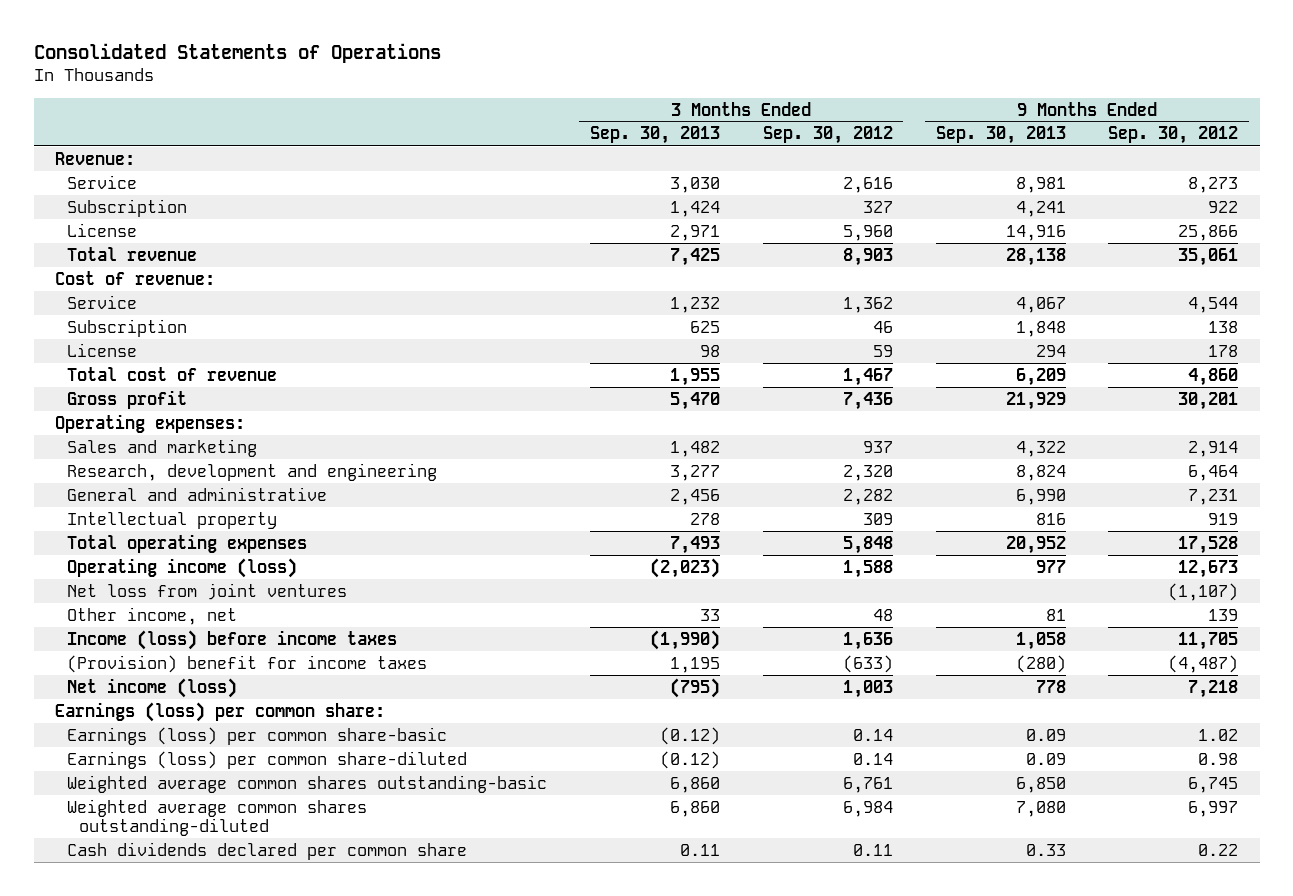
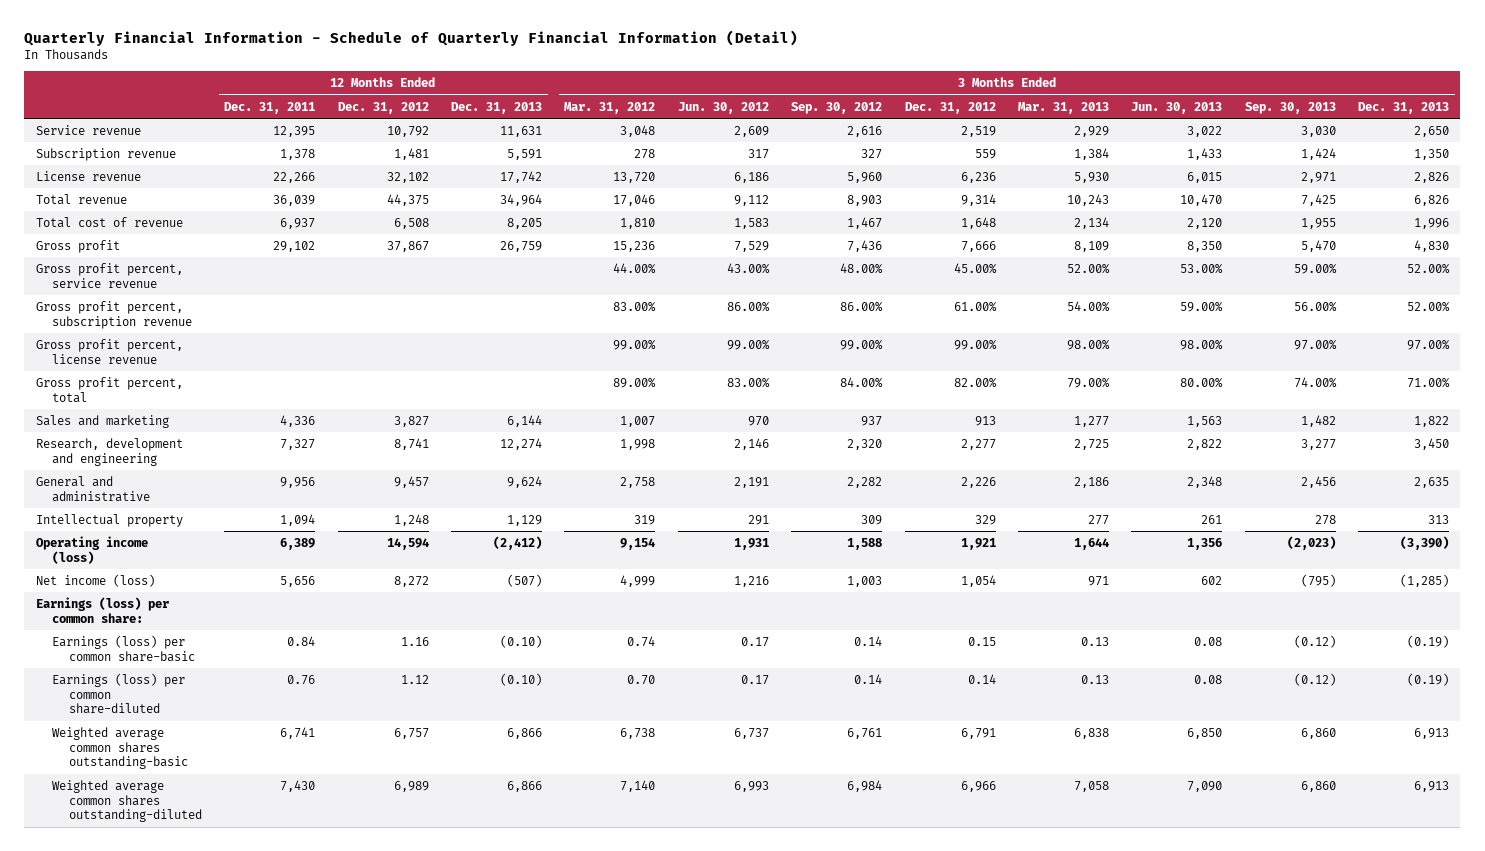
- Consolidated Statements of Operations
+ Quarterly Financial Information - Schedule of Quarterly Financial Information (Detail)
- | 3 Months Ended Sep. 30, 2013 | 3 Months Ended Sep. 30, 2012 | 9 Months Ended Sep. 30, 2013 | 9 Months Ended Sep. 30, 2012
+ | 12 Months Ended Dec. 31, 2011 | 12 Months Ended Dec. 31, 2012 | 12 Months Ended Dec. 31, 2013 | 3 Months Ended Mar. 31, 2012 | 3 Months Ended Jun. 30, 2012 | 3 Months Ended Sep. 30, 2012 | 3 Months Ended Dec. 31, 2012 | 3 Months Ended Mar. 31, 2013 | 3 Months Ended Jun. 30, 2013 | 3 Months Ended Sep. 30, 2013 | 3 Months Ended Dec. 31, 2013
- Revenue:
- Service | 3,030 | 2,616 | 8,981 | 8,273
- Subscription | 1,424 | 327 | 4,241 | 922
- License | 2,971 | 5,960 | 14,916 | 25,866
+ Service revenue | 12,395 | 10,792 | 11,631 | 3,048 | 2,609 | 2,616 | 2,519 | 2,929 | 3,022 | 3,030 | 2,650
+ Subscription revenue | 1,378 | 1,481 | 5,591 | 278 | 317 | 327 | 559 | 1,384 | 1,433 | 1,424 | 1,350
+ License revenue | 22,266 | 32,102 | 17,742 | 13,720 | 6,186 | 5,960 | 6,236 | 5,930 | 6,015 | 2,971 | 2,826
- Cost of revenue:
- Service | 1,232 | 1,362 | 4,067 | 4,544
- Subscription | 625 | 46 | 1,848 | 138
- License | 98 | 59 | 294 | 178
- Operating expenses:
+ Gross profit percent, service revenue | | | | 44.00% | 43.00% | 48.00% | 45.00% | 52.00% | 53.00% | 59.00% | 52.00%
+ Gross profit percent, subscription revenue | | | | 83.00% | 86.00% | 86.00% | 61.00% | 54.00% | 59.00% | 56.00% | 52.00%
+ Gross profit percent, license revenue | | | | 99.00% | 99.00% | 99.00% | 99.00% | 98.00% | 98.00% | 97.00% | 97.00%
+ Gross profit percent, total | | | | 89.00% | 83.00% | 84.00% | 82.00% | 79.00% | 80.00% | 74.00% | 71.00%
- Total operating expenses | 7,493 | 5,848 | 20,952 | 17,528
- Net loss from joint ventures | | | | (1,107)
- Other income, net | 33 | 48 | 81 | 139
- Income (loss) before income taxes | (1,990) | 1,636 | 1,058 | 11,705
- (Provision) benefit for income taxes | 1,195 | (633) | (280) | (4,487)
- Cash dividends declared per common share | 0.11 | 0.11 | 0.33 | 0.22

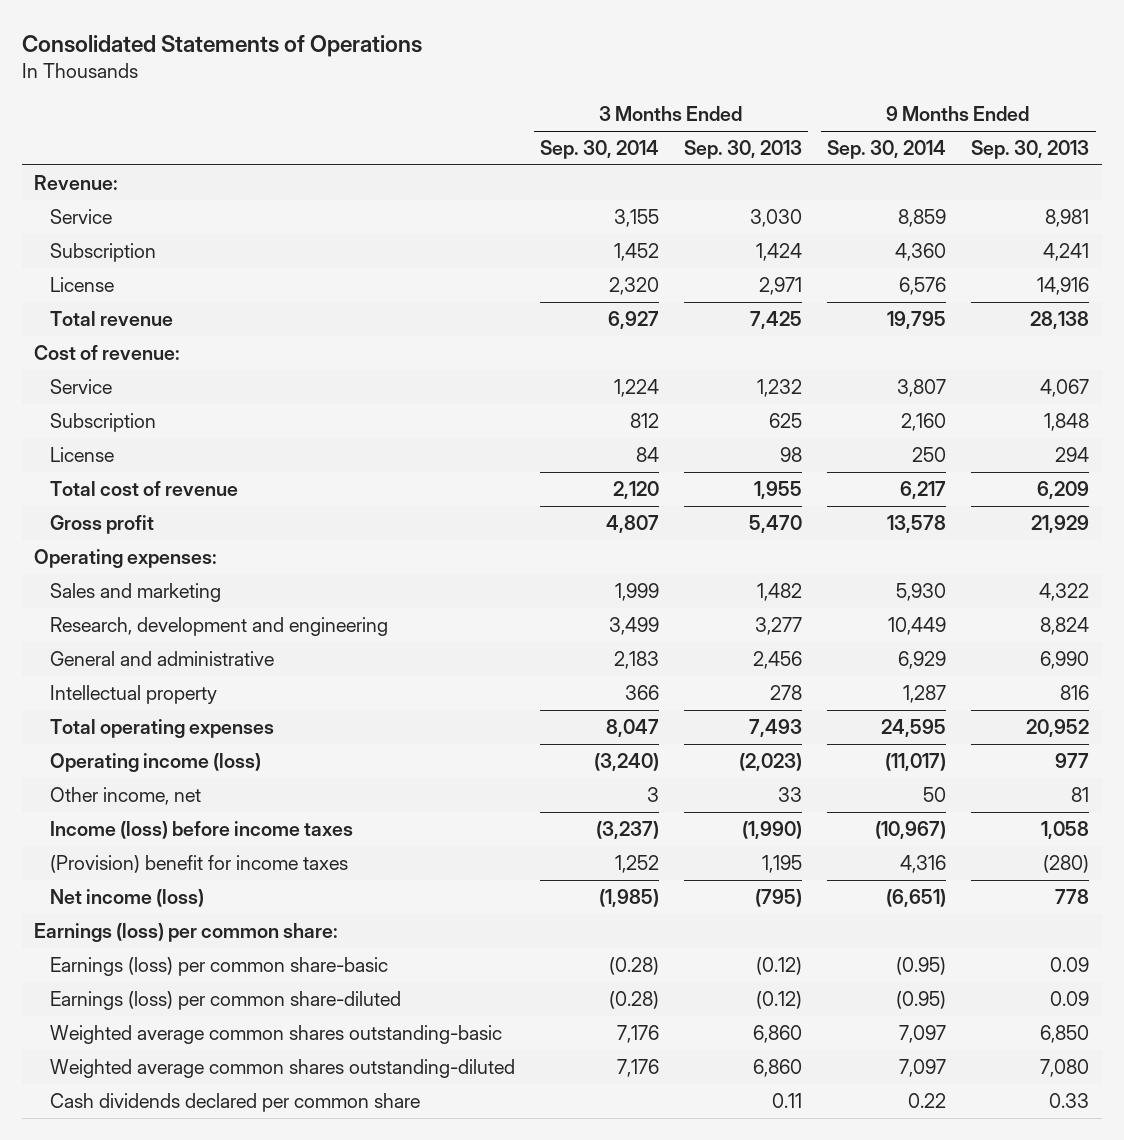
- Quarterly Financial Information - Schedule of Quarterly Financial Information (Detail)
+ Consolidated Statements of Operations
- | 12 Months Ended Dec. 31, 2011 | 12 Months Ended Dec. 31, 2012 | 12 Months Ended Dec. 31, 2013 | 3 Months Ended Mar. 31, 2012 | 3 Months Ended Jun. 30, 2012 | 3 Months Ended Sep. 30, 2012 | 3 Months Ended Dec. 31, 2012 | 3 Months Ended Mar. 31, 2013 | 3 Months Ended Jun. 30, 2013 | 3 Months Ended Sep. 30, 2013 | 3 Months Ended Dec. 31, 2013
+ | 3 Months Ended Sep. 30, 2014 | 3 Months Ended Sep. 30, 2013 | 9 Months Ended Sep. 30, 2014 | 9 Months Ended Sep. 30, 2013
- Service revenue | 12,395 | 10,792 | 11,631 | 3,048 | 2,609 | 2,616 | 2,519 | 2,929 | 3,022 | 3,030 | 2,650
- Subscription revenue | 1,378 | 1,481 | 5,591 | 278 | 317 | 327 | 559 | 1,384 | 1,433 | 1,424 | 1,350
- License revenue | 22,266 | 32,102 | 17,742 | 13,720 | 6,186 | 5,960 | 6,236 | 5,930 | 6,015 | 2,971 | 2,826
+ Revenue:
+ Service | 3,155 | 3,030 | 8,859 | 8,981
+ Subscription | 1,452 | 1,424 | 4,360 | 4,241
+ License | 2,320 | 2,971 | 6,576 | 14,916
+ Cost of revenue:
+ Service | 1,224 | 1,232 | 3,807 | 4,067
+ Subscription | 812 | 625 | 2,160 | 1,848
+ License | 84 | 98 | 250 | 294
- Gross profit percent, service revenue | | | | 44.00% | 43.00% | 48.00% | 45.00% | 52.00% | 53.00% | 59.00% | 52.00%
- Gross profit percent, subscription revenue | | | | 83.00% | 86.00% | 86.00% | 61.00% | 54.00% | 59.00% | 56.00% | 52.00%
- Gross profit percent, license revenue | | | | 99.00% | 99.00% | 99.00% | 99.00% | 98.00% | 98.00% | 97.00% | 97.00%
- Gross profit percent, total | | | | 89.00% | 83.00% | 84.00% | 82.00% | 79.00% | 80.00% | 74.00% | 71.00%
+ Operating expenses:
+ Total operating expenses | 8,047 | 7,493 | 24,595 | 20,952
+ Other income, net | 3 | 33 | 50 | 81
+ Income (loss) before income taxes | (3,237) | (1,990) | (10,967) | 1,058
+ (Provision) benefit for income taxes | 1,252 | 1,195 | 4,316 | (280)
+ Cash dividends declared per common share | | 0.11 | 0.22 | 0.33

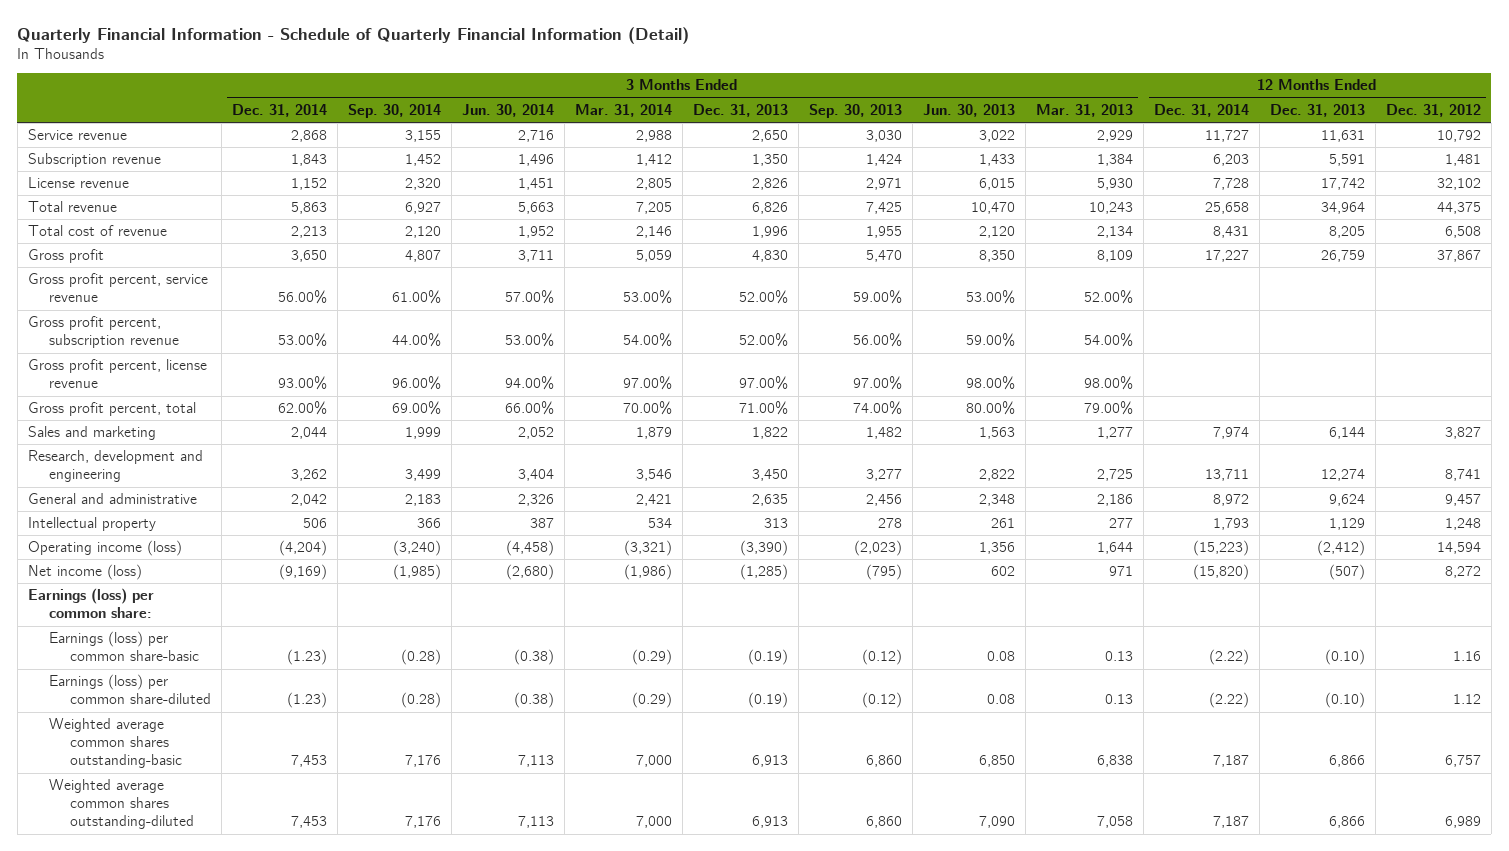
- Consolidated Statements of Operations
+ Quarterly Financial Information - Schedule of Quarterly Financial Information (Detail)
- | 3 Months Ended Sep. 30, 2014 | 3 Months Ended Sep. 30, 2013 | 9 Months Ended Sep. 30, 2014 | 9 Months Ended Sep. 30, 2013
+ | 3 Months Ended Dec. 31, 2014 | 3 Months Ended Sep. 30, 2014 | 3 Months Ended Jun. 30, 2014 | 3 Months Ended Mar. 31, 2014 | 3 Months Ended Dec. 31, 2013 | 3 Months Ended Sep. 30, 2013 | 3 Months Ended Jun. 30, 2013 | 3 Months Ended Mar. 31, 2013 | 12 Months Ended Dec. 31, 2014 | 12 Months Ended Dec. 31, 2013 | 12 Months Ended Dec. 31, 2012
- Revenue:
- Service | 3,155 | 3,030 | 8,859 | 8,981
- Subscription | 1,452 | 1,424 | 4,360 | 4,241
- License | 2,320 | 2,971 | 6,576 | 14,916
+ Service revenue | 2,868 | 3,155 | 2,716 | 2,988 | 2,650 | 3,030 | 3,022 | 2,929 | 11,727 | 11,631 | 10,792
+ Subscription revenue | 1,843 | 1,452 | 1,496 | 1,412 | 1,350 | 1,424 | 1,433 | 1,384 | 6,203 | 5,591 | 1,481
+ License revenue | 1,152 | 2,320 | 1,451 | 2,805 | 2,826 | 2,971 | 6,015 | 5,930 | 7,728 | 17,742 | 32,102
- Cost of revenue:
- Service | 1,224 | 1,232 | 3,807 | 4,067
- Subscription | 812 | 625 | 2,160 | 1,848
- License | 84 | 98 | 250 | 294
- Operating expenses:
+ Gross profit percent, service revenue | 56.00% | 61.00% | 57.00% | 53.00% | 52.00% | 59.00% | 53.00% | 52.00% | | |
+ Gross profit percent, subscription revenue | 53.00% | 44.00% | 53.00% | 54.00% | 52.00% | 56.00% | 59.00% | 54.00% | | |
+ Gross profit percent, license revenue | 93.00% | 96.00% | 94.00% | 97.00% | 97.00% | 97.00% | 98.00% | 98.00% | | |
+ Gross profit percent, total | 62.00% | 69.00% | 66.00% | 70.00% | 71.00% | 74.00% | 80.00% | 79.00% | | |
- Total operating expenses | 8,047 | 7,493 | 24,595 | 20,952
- Other income, net | 3 | 33 | 50 | 81
- Income (loss) before income taxes | (3,237) | (1,990) | (10,967) | 1,058
- (Provision) benefit for income taxes | 1,252 | 1,195 | 4,316 | (280)
- Cash dividends declared per common share | | 0.11 | 0.22 | 0.33

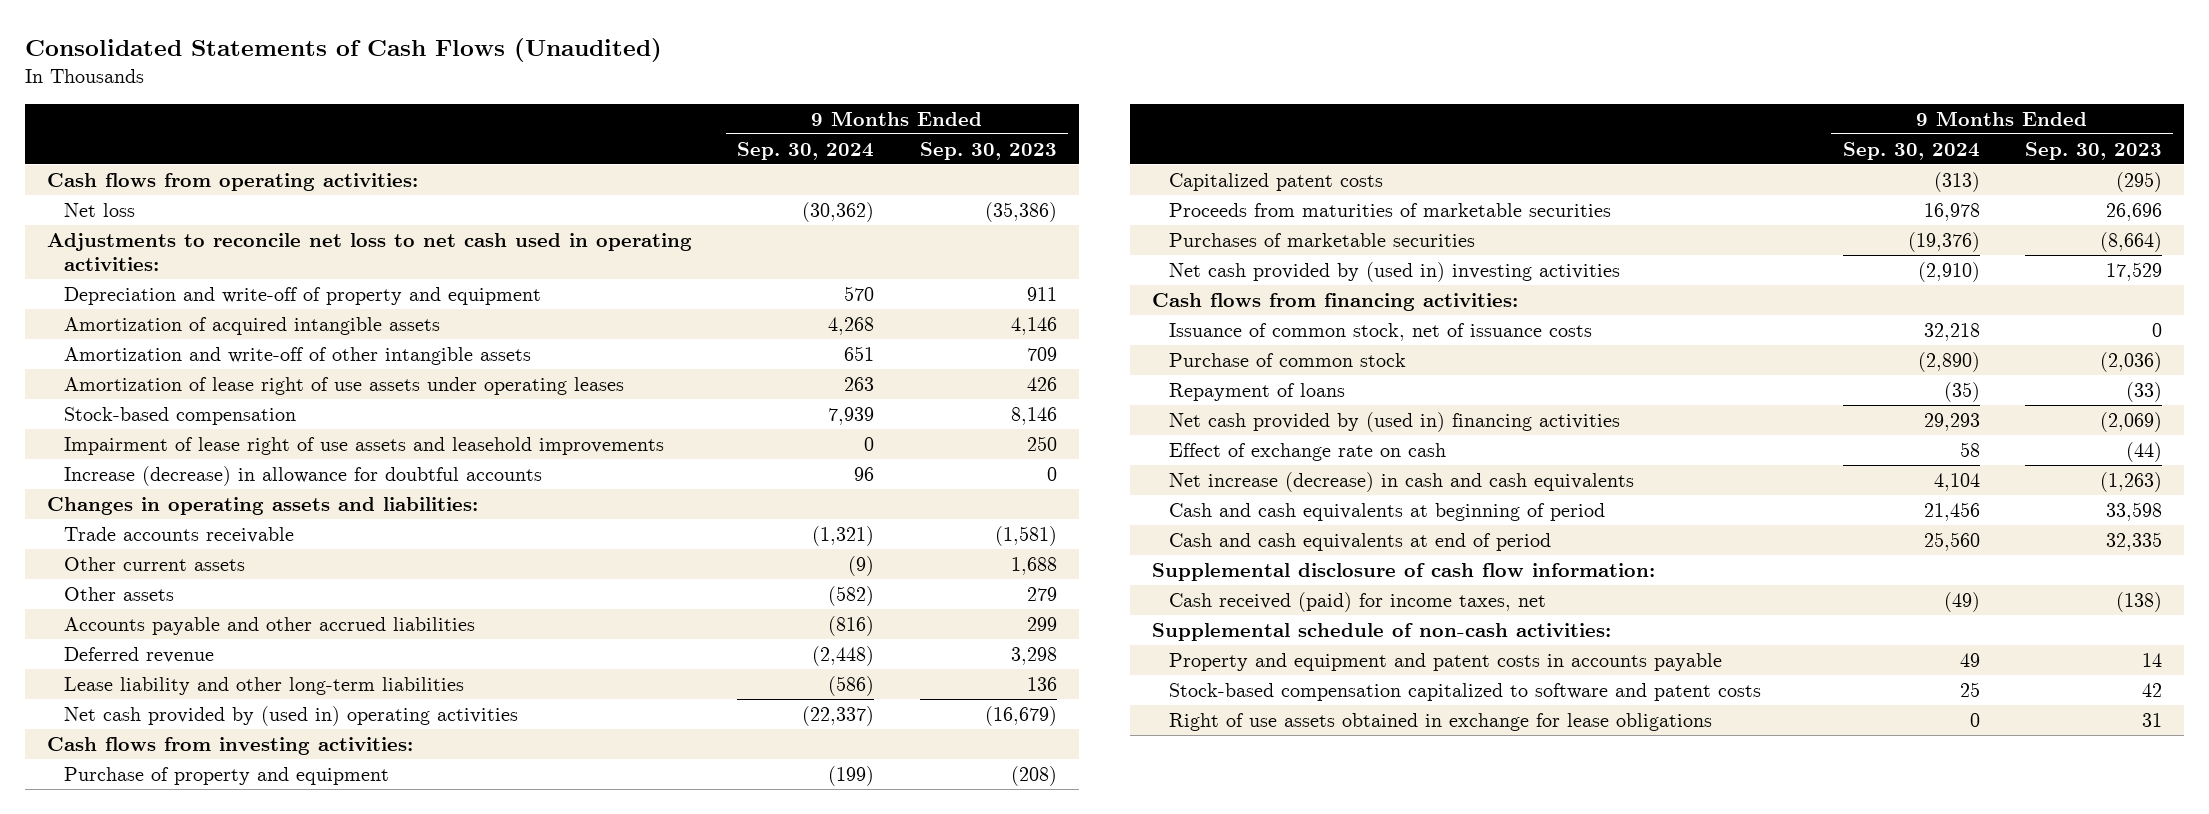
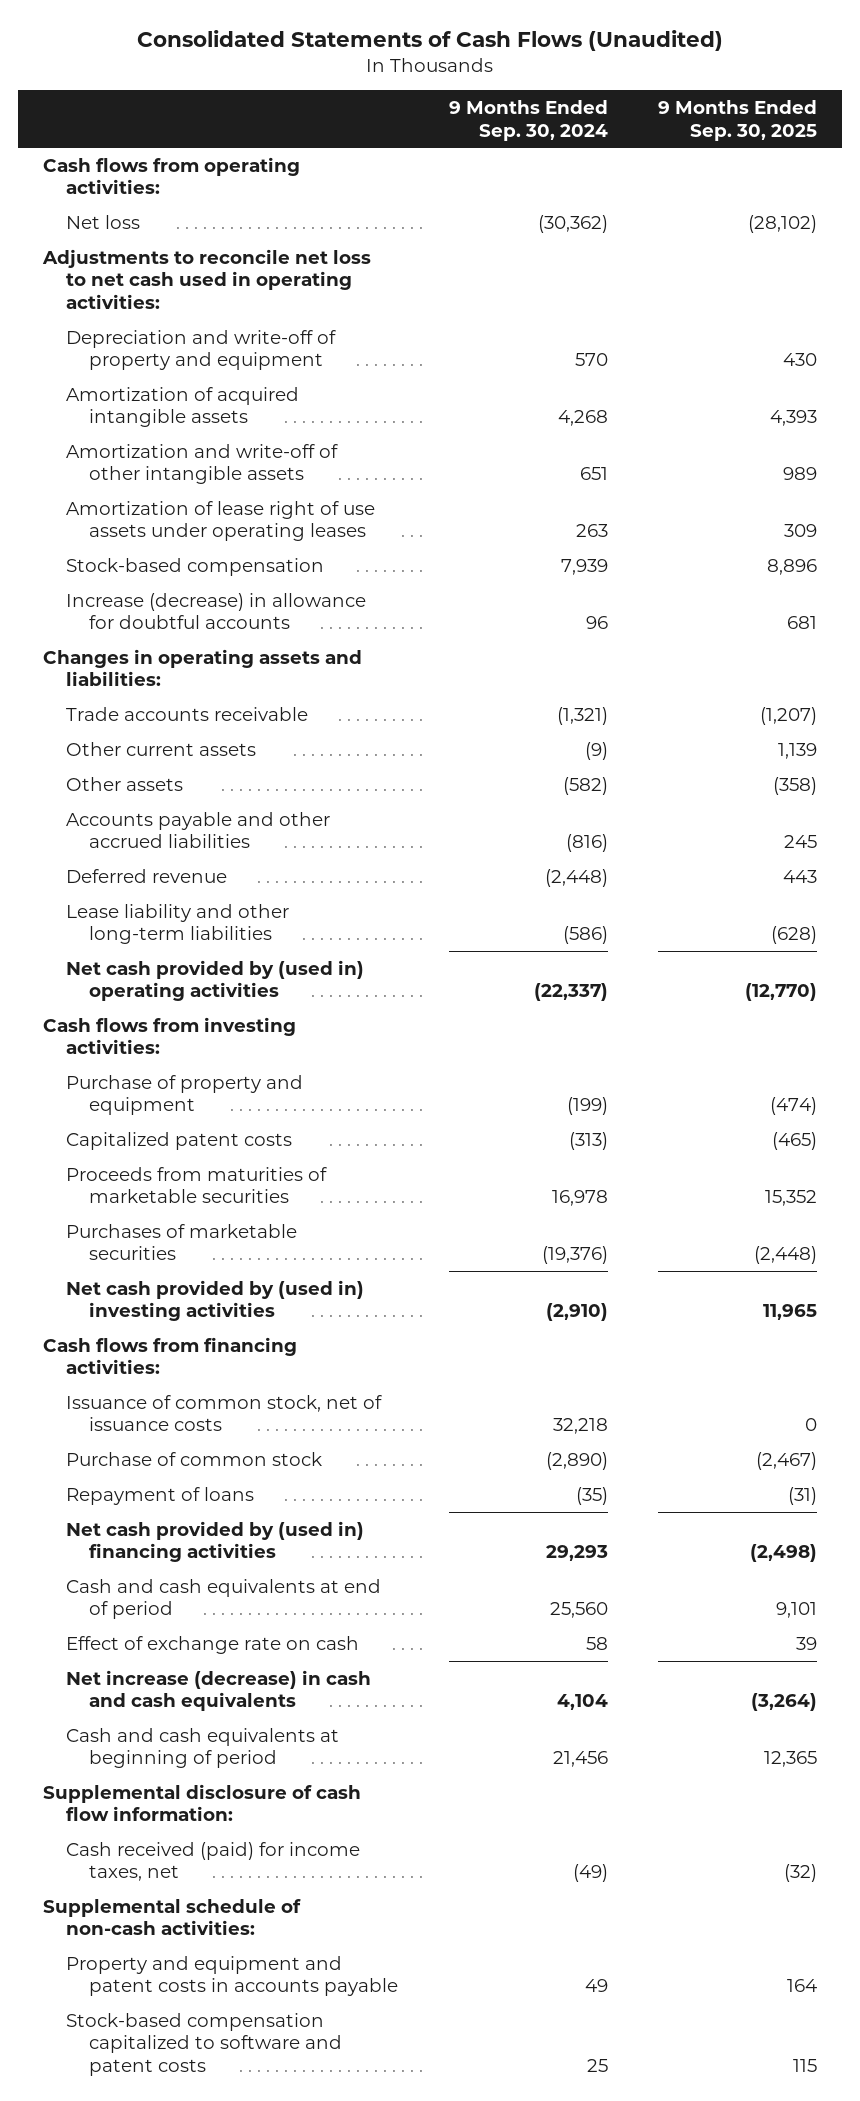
- | 9 Months Ended Sep. 30, 2024 | 9 Months Ended Sep. 30, 2023
+ | 9 Months Ended Sep. 30, 2024 | 9 Months Ended Sep. 30, 2025
- Impairment of lease right of use assets and leasehold improvements | 0 | 250
moved up: Cash and cash equivalents at end of period | 25,560 | 9,101
- Right of use assets obtained in exchange for lease obligations | 0 | 31

